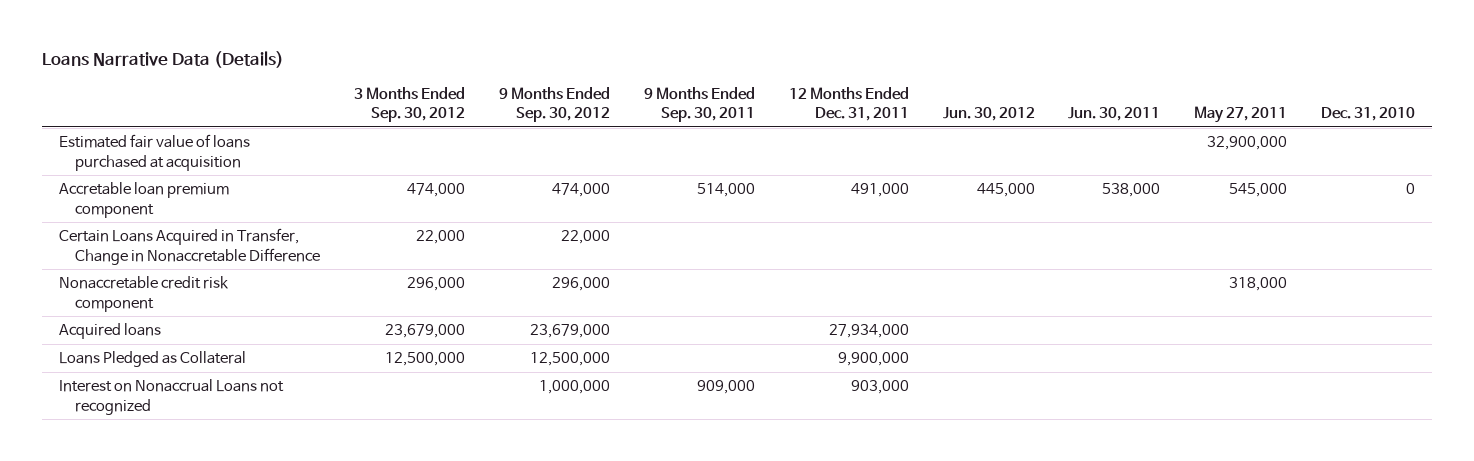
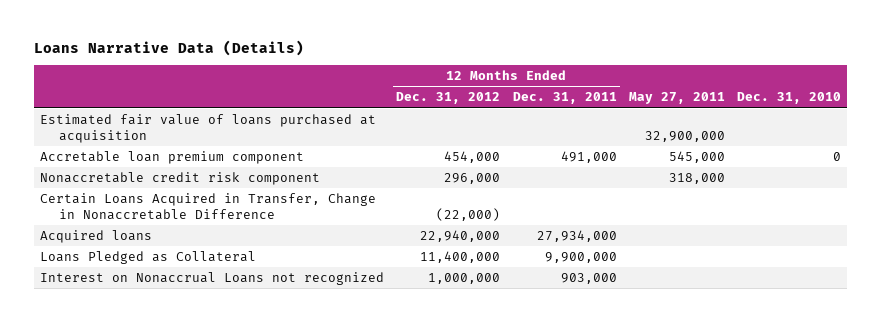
- | 3 Months Ended Sep. 30, 2012 | 9 Months Ended Sep. 30, 2012 | 9 Months Ended Sep. 30, 2011 | 12 Months Ended Dec. 31, 2011 | Jun. 30, 2012 | Jun. 30, 2011 | May 27, 2011 | Dec. 31, 2010
+ | 12 Months Ended Dec. 31, 2012 | 12 Months Ended Dec. 31, 2011 | May 27, 2011 | Dec. 31, 2010
moved down: Certain Loans Acquired in Transfer, Change in Nonaccretable Difference | (22,000) | | |

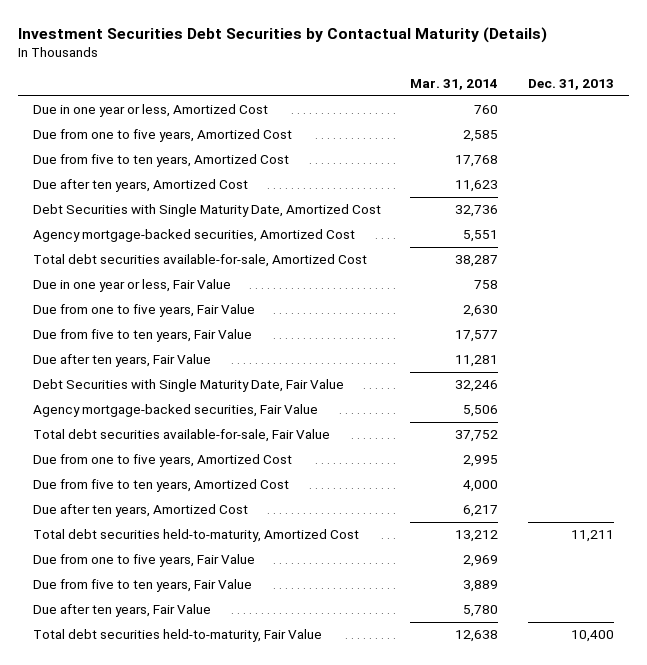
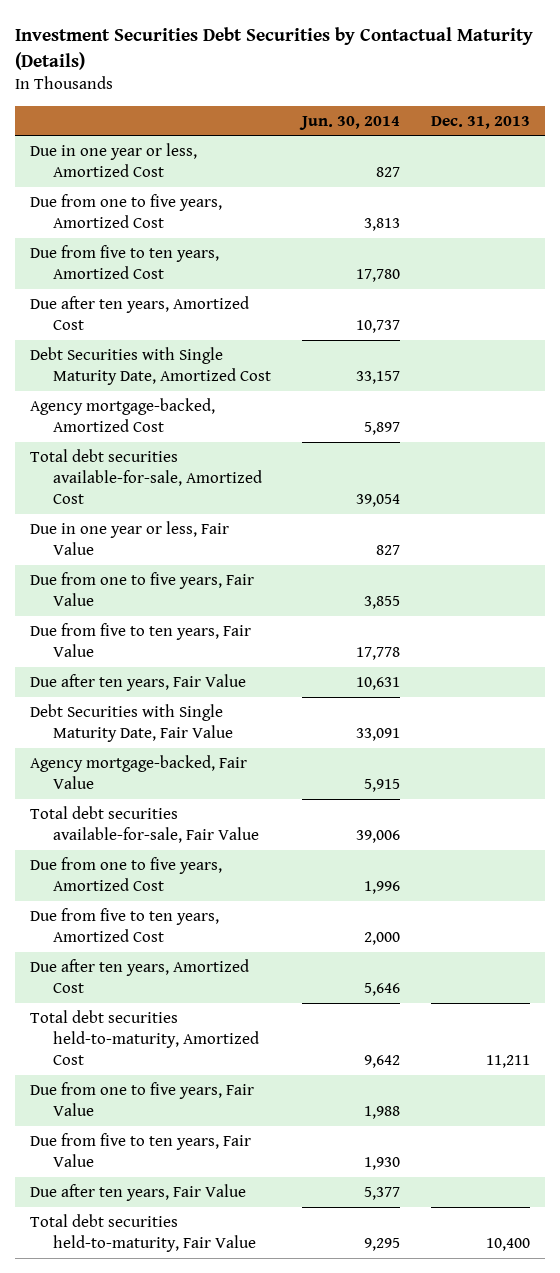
- | Mar. 31, 2014 | Dec. 31, 2013
+ | Jun. 30, 2014 | Dec. 31, 2013
- Agency mortgage-backed securities, Amortized Cost | 5,551 |
+ Agency mortgage-backed, Amortized Cost | 5,897 |
- Agency mortgage-backed securities, Fair Value | 5,506 |
+ Agency mortgage-backed, Fair Value | 5,915 |

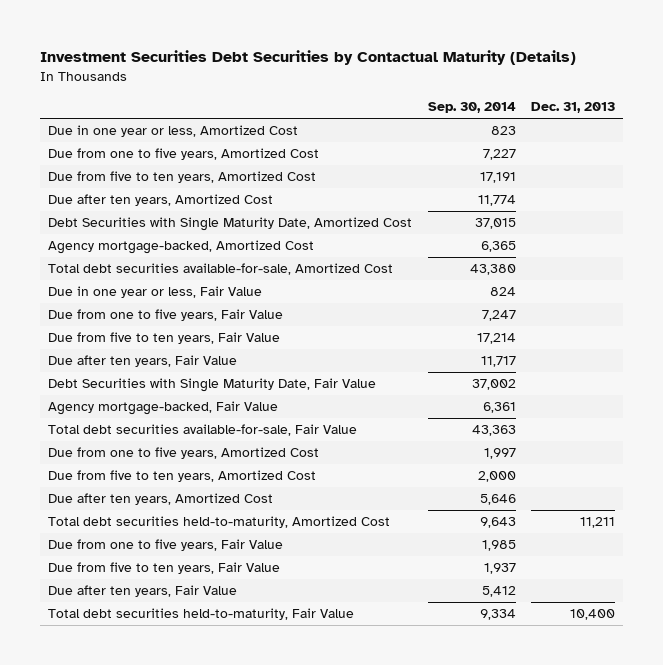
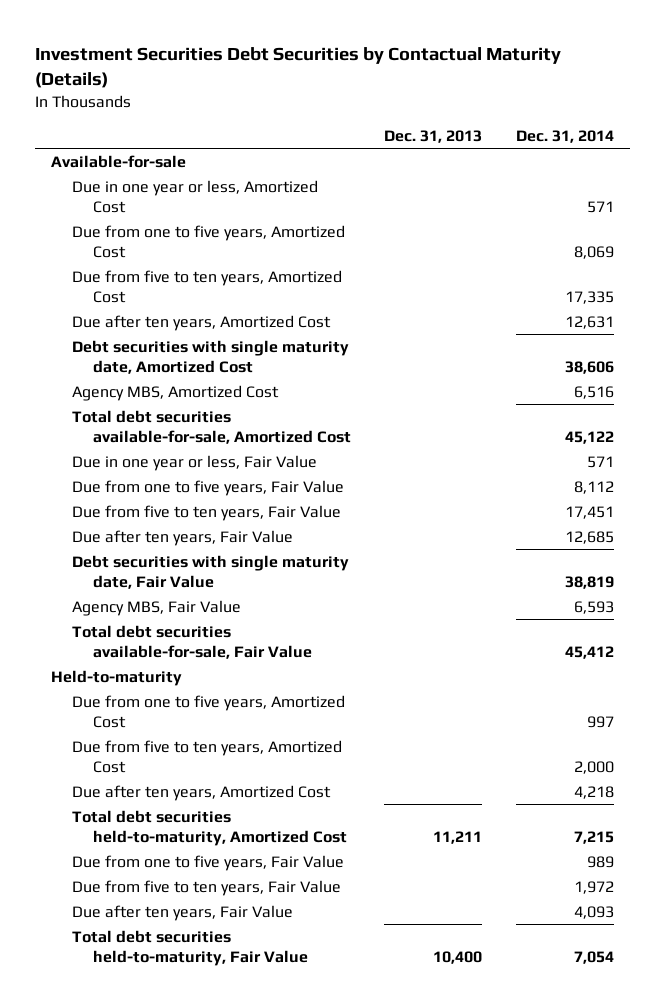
- | Sep. 30, 2014 | Dec. 31, 2013
+ | Dec. 31, 2013 | Dec. 31, 2014
+ Available-for-sale
- Debt Securities with Single Maturity Date, Amortized Cost | 37,015 |
- Agency mortgage-backed, Amortized Cost | 6,365 |
+ Debt securities with single maturity date, Amortized Cost | | 38,606
+ Agency MBS, Amortized Cost | | 6,516
- Debt Securities with Single Maturity Date, Fair Value | 37,002 |
- Agency mortgage-backed, Fair Value | 6,361 |
+ Debt securities with single maturity date, Fair Value | | 38,819
+ Agency MBS, Fair Value | | 6,593
+ Held-to-maturity

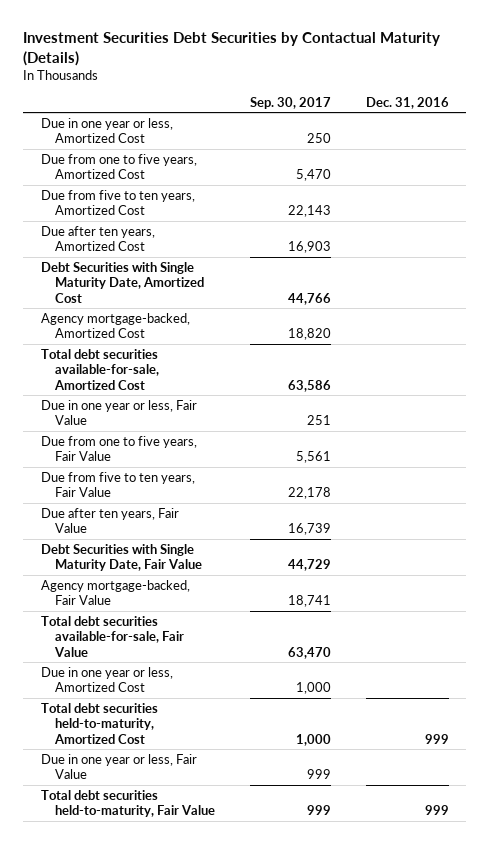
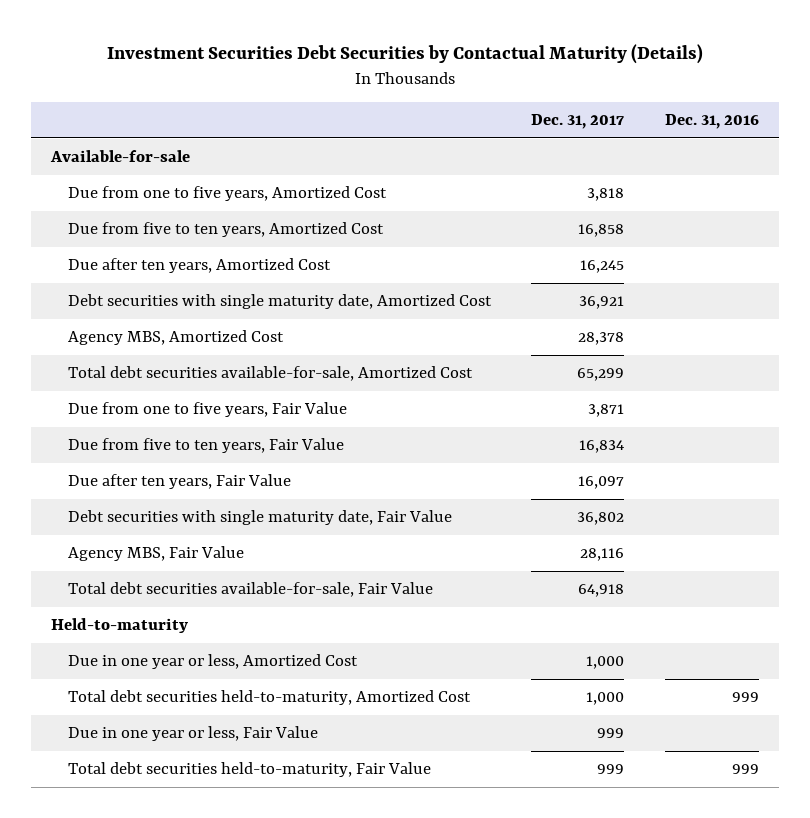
- | Sep. 30, 2017 | Dec. 31, 2016
+ | Dec. 31, 2017 | Dec. 31, 2016
- Due in one year or less, Amortized Cost | 250 |
+ Available-for-sale
- Debt Securities with Single Maturity Date, Amortized Cost | 44,766 |
- Agency mortgage-backed, Amortized Cost | 18,820 |
+ Debt securities with single maturity date, Amortized Cost | 36,921 |
+ Agency MBS, Amortized Cost | 28,378 |
- Due in one year or less, Fair Value | 251 |
- Debt Securities with Single Maturity Date, Fair Value | 44,729 |
- Agency mortgage-backed, Fair Value | 18,741 |
+ Debt securities with single maturity date, Fair Value | 36,802 |
+ Agency MBS, Fair Value | 28,116 |
+ Held-to-maturity

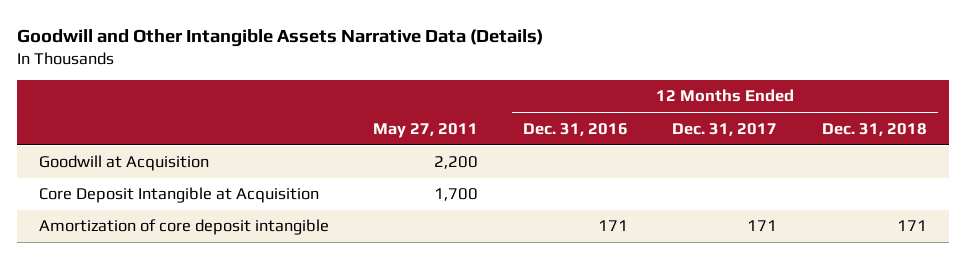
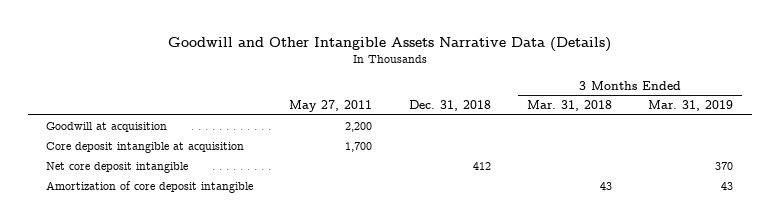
- | May 27, 2011 | 12 Months Ended Dec. 31, 2016 | 12 Months Ended Dec. 31, 2017 | 12 Months Ended Dec. 31, 2018
+ | May 27, 2011 | Dec. 31, 2018 | 3 Months Ended Mar. 31, 2018 | 3 Months Ended Mar. 31, 2019
- Goodwill at Acquisition | 2,200 | | |
- Core Deposit Intangible at Acquisition | 1,700 | | |
+ Goodwill at acquisition | 2,200 | | |
+ Core deposit intangible at acquisition | 1,700 | | |
+ Net core deposit intangible | | 412 | | 370

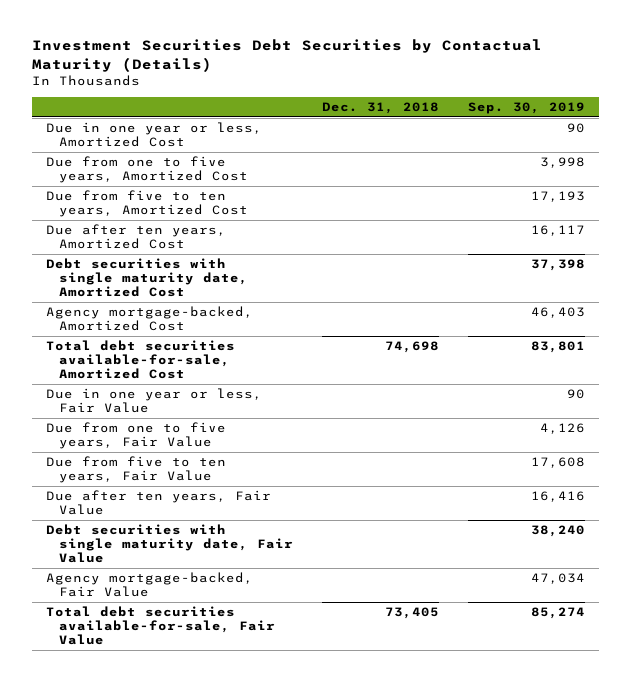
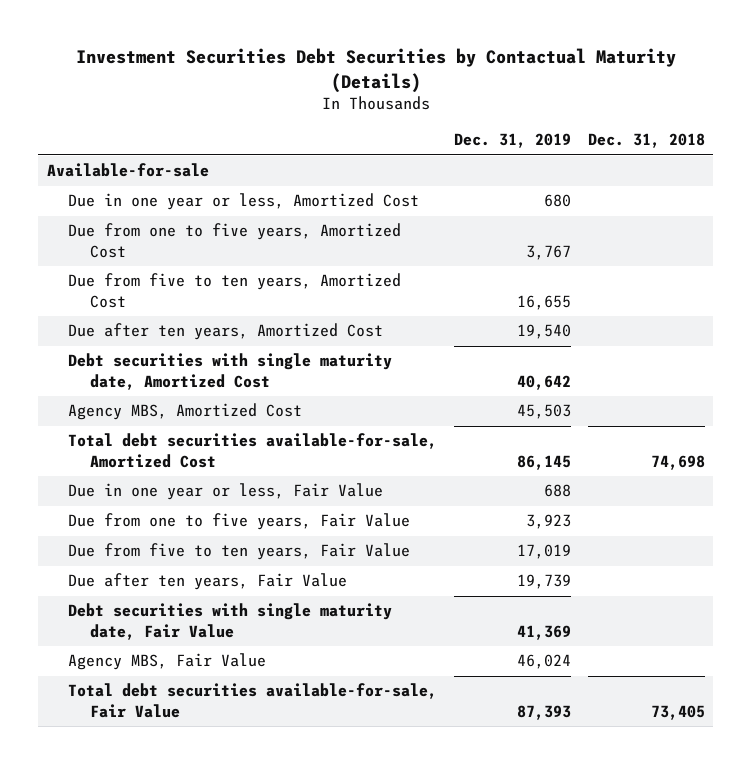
- | Dec. 31, 2018 | Sep. 30, 2019
+ | Dec. 31, 2019 | Dec. 31, 2018
+ Available-for-sale
- Agency mortgage-backed, Amortized Cost | | 46,403
+ Agency MBS, Amortized Cost | 45,503 |
- Agency mortgage-backed, Fair Value | | 47,034
+ Agency MBS, Fair Value | 46,024 |

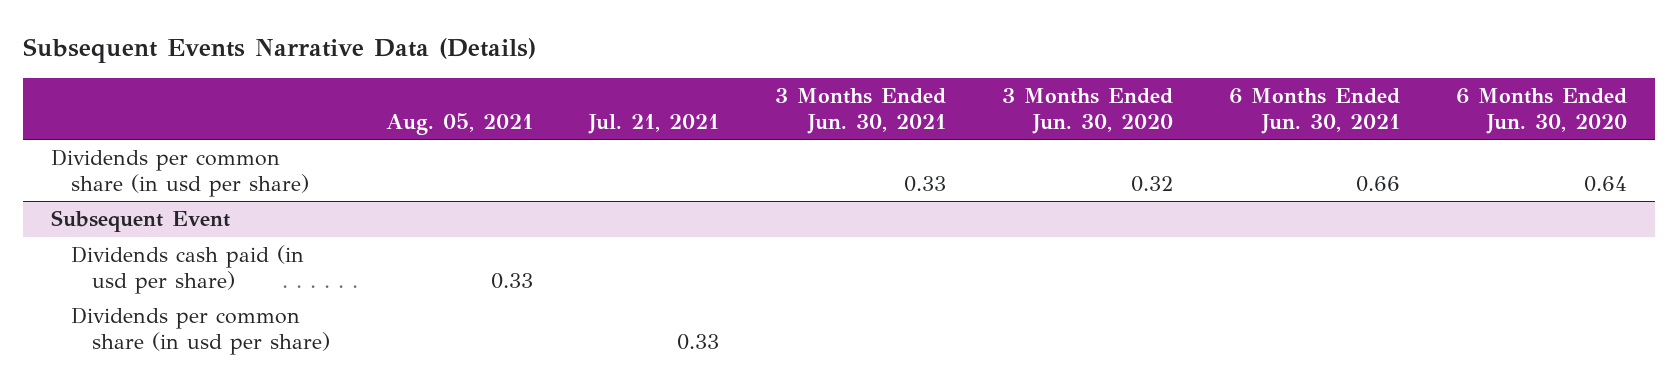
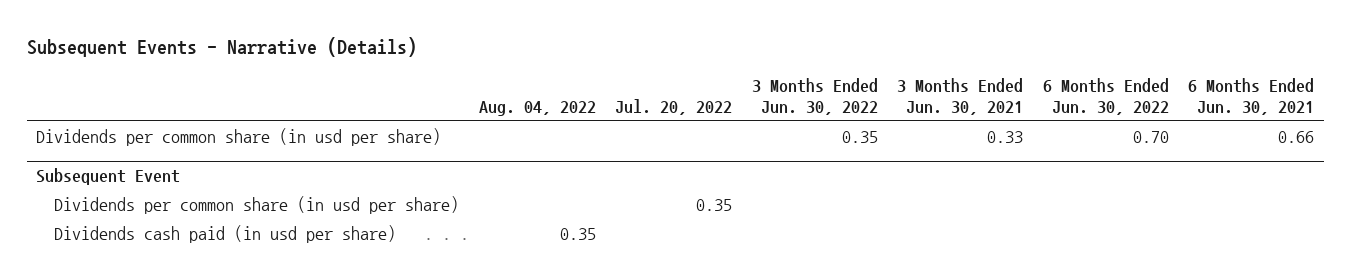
- Subsequent Events Narrative Data (Details)
+ Subsequent Events - Narrative (Details)
- | Aug. 05, 2021 | Jul. 21, 2021 | 3 Months Ended Jun. 30, 2021 | 3 Months Ended Jun. 30, 2020 | 6 Months Ended Jun. 30, 2021 | 6 Months Ended Jun. 30, 2020
+ | Aug. 04, 2022 | Jul. 20, 2022 | 3 Months Ended Jun. 30, 2022 | 3 Months Ended Jun. 30, 2021 | 6 Months Ended Jun. 30, 2022 | 6 Months Ended Jun. 30, 2021
@ Subsequent Event
moved down: Dividends cash paid (in usd per share) | 0.35 | | | | |

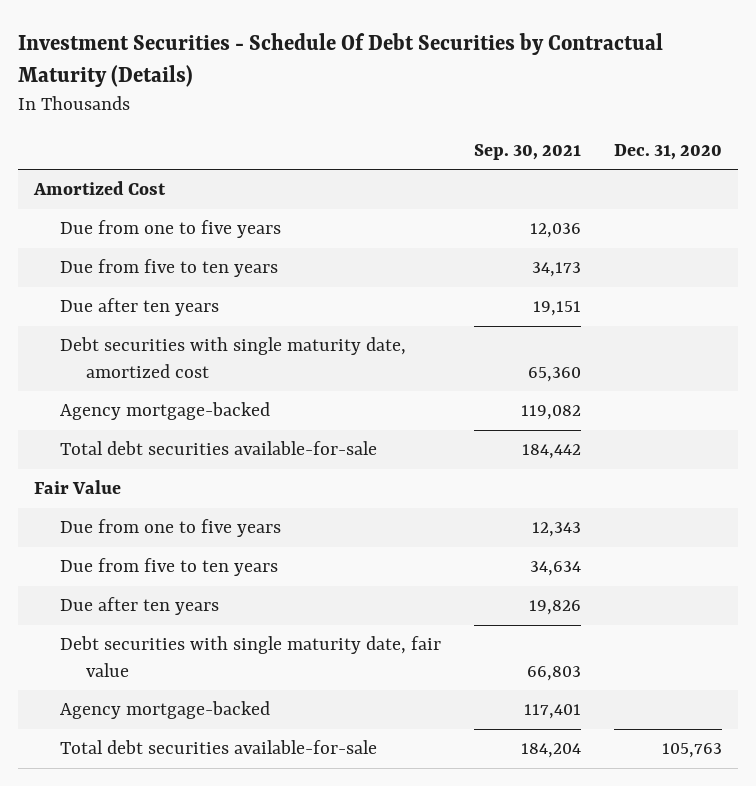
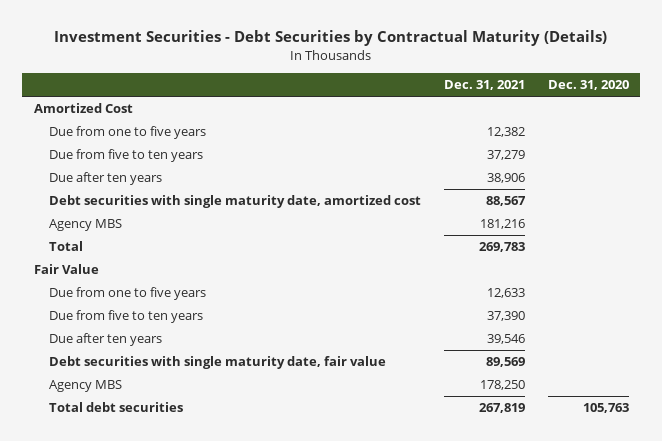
- Investment Securities - Schedule Of Debt Securities by Contractual Maturity (Details)
+ Investment Securities - Debt Securities by Contractual Maturity (Details)
- | Sep. 30, 2021 | Dec. 31, 2020
+ | Dec. 31, 2021 | Dec. 31, 2020
- Agency mortgage-backed | 119,082 |
- Total debt securities available-for-sale | 184,442 |
+ Agency MBS | 181,216 |
+ Total | 269,783 |
- Agency mortgage-backed | 117,401 |
- Total debt securities available-for-sale | 184,204 | 105,763
+ Agency MBS | 178,250 |
+ Total debt securities | 267,819 | 105,763

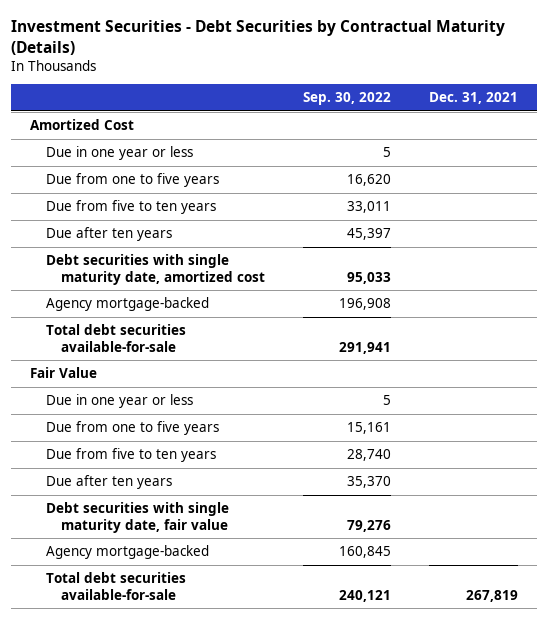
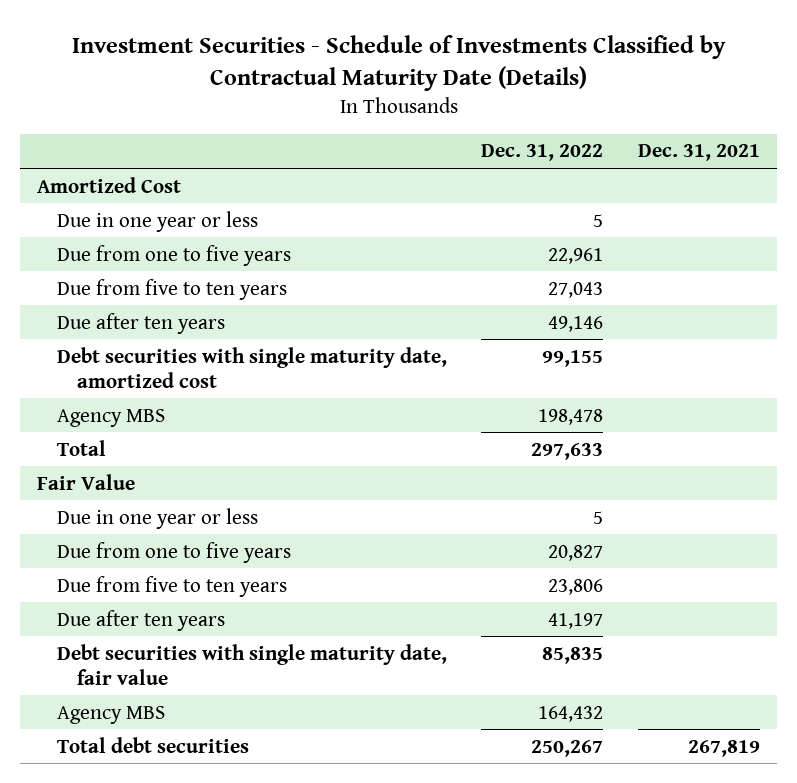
- Investment Securities - Debt Securities by Contractual Maturity (Details)
+ Investment Securities - Schedule of Investments Classified by Contractual Maturity Date (Details)
- | Sep. 30, 2022 | Dec. 31, 2021
+ | Dec. 31, 2022 | Dec. 31, 2021
- Agency mortgage-backed | 196,908 |
- Total debt securities available-for-sale | 291,941 |
+ Agency MBS | 198,478 |
+ Total | 297,633 |
- Agency mortgage-backed | 160,845 |
- Total debt securities available-for-sale | 240,121 | 267,819
+ Agency MBS | 164,432 |
+ Total debt securities | 250,267 | 267,819

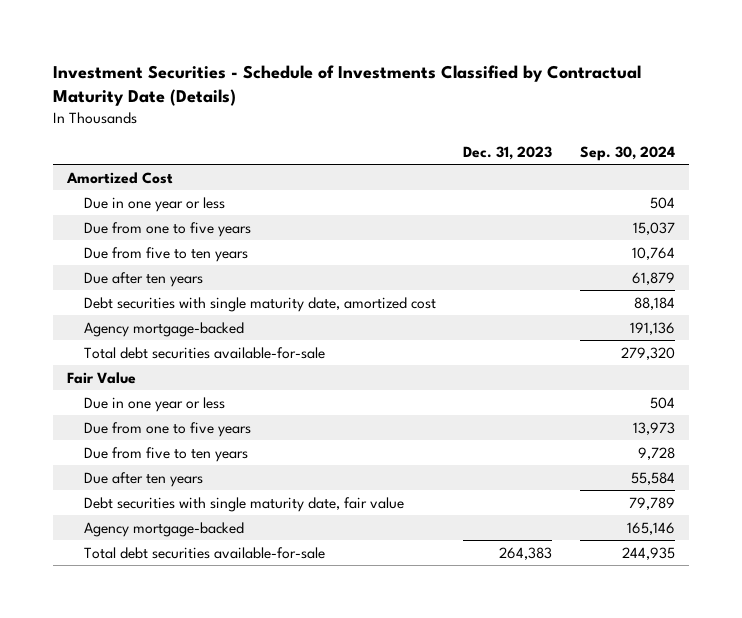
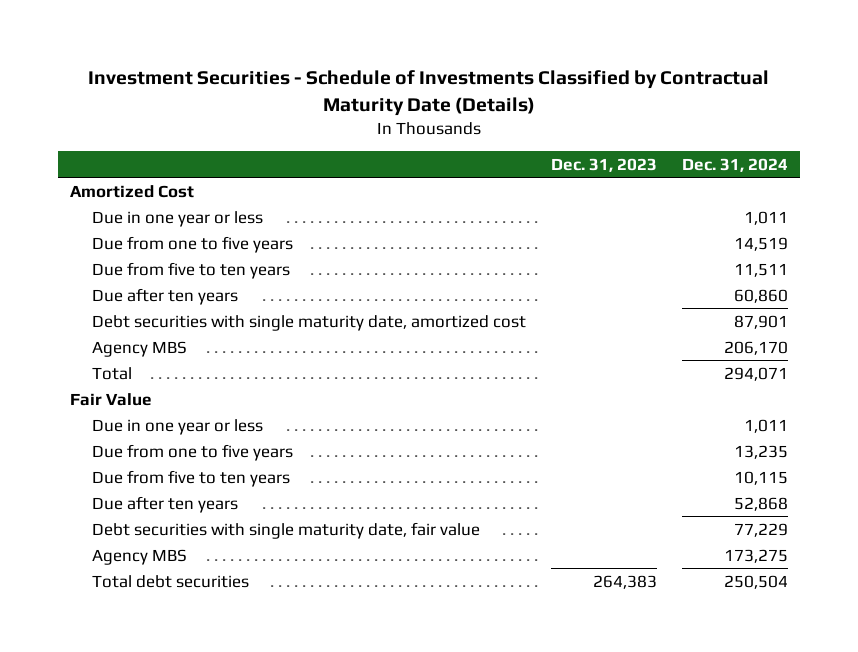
- | Dec. 31, 2023 | Sep. 30, 2024
+ | Dec. 31, 2023 | Dec. 31, 2024
- Agency mortgage-backed | | 191,136
- Total debt securities available-for-sale | | 279,320
+ Agency MBS | | 206,170
+ Total | | 294,071
- Agency mortgage-backed | | 165,146
- Total debt securities available-for-sale | 264,383 | 244,935
+ Agency MBS | | 173,275
+ Total debt securities | 264,383 | 250,504

